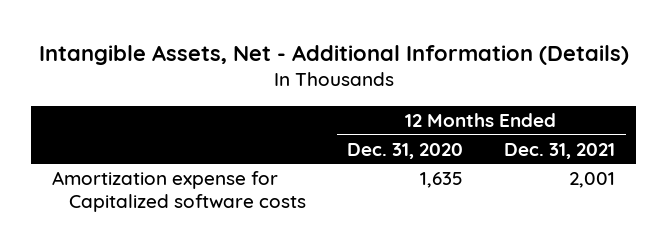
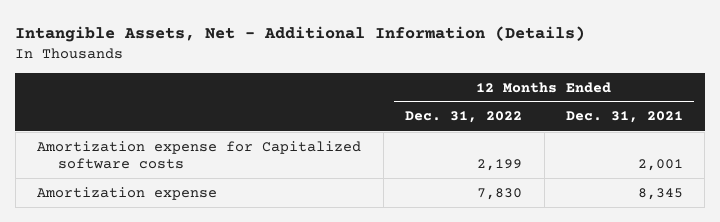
- | 12 Months Ended Dec. 31, 2020 | 12 Months Ended Dec. 31, 2021
+ | 12 Months Ended Dec. 31, 2022 | 12 Months Ended Dec. 31, 2021
+ Amortization expense | 7,830 | 8,345

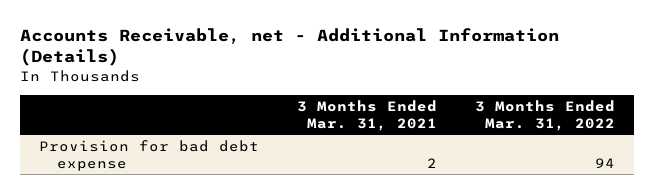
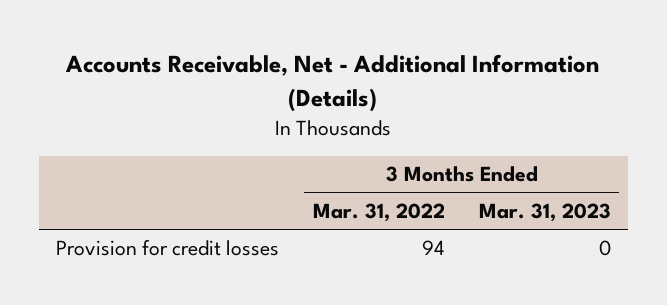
- Accounts Receivable, net - Additional Information (Details)
+ Accounts Receivable, Net - Additional Information (Details)
- | 3 Months Ended Mar. 31, 2021 | 3 Months Ended Mar. 31, 2022
+ | 3 Months Ended Mar. 31, 2022 | 3 Months Ended Mar. 31, 2023
- Provision for bad debt expense | 2 | 94
+ Provision for credit losses | 94 | 0

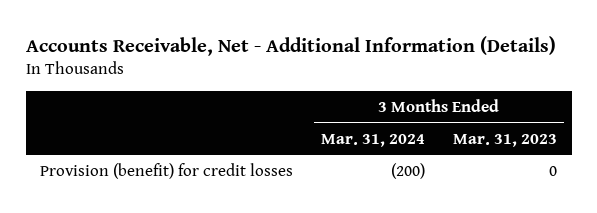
- | 3 Months Ended Mar. 31, 2022 | 3 Months Ended Mar. 31, 2023
+ | 3 Months Ended Mar. 31, 2024 | 3 Months Ended Mar. 31, 2023
- Provision for credit losses | 94 | 0
+ Provision (benefit) for credit losses | (200) | 0

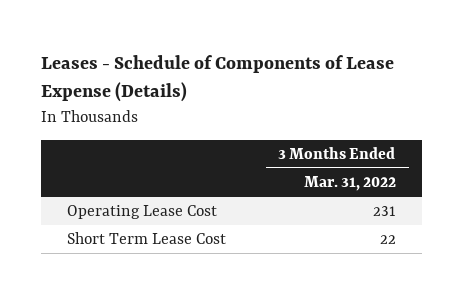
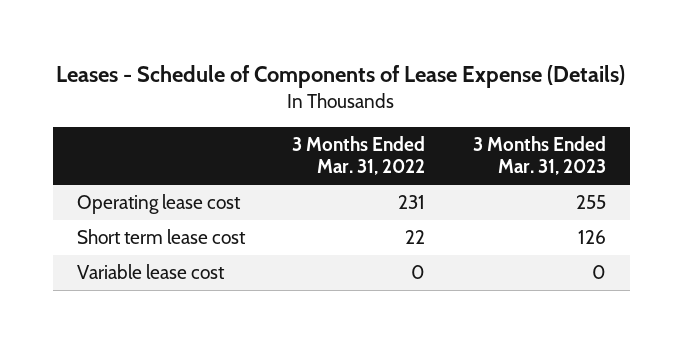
- | 3 Months Ended Mar. 31, 2022
+ | 3 Months Ended Mar. 31, 2022 | 3 Months Ended Mar. 31, 2023
- Operating Lease Cost | 231
- Short Term Lease Cost | 22
+ Operating lease cost | 231 | 255
+ Short term lease cost | 22 | 126
+ Variable lease cost | 0 | 0

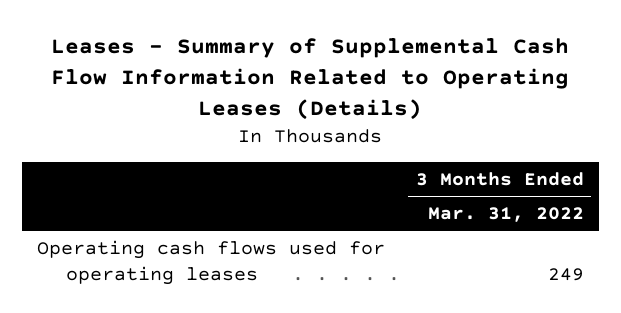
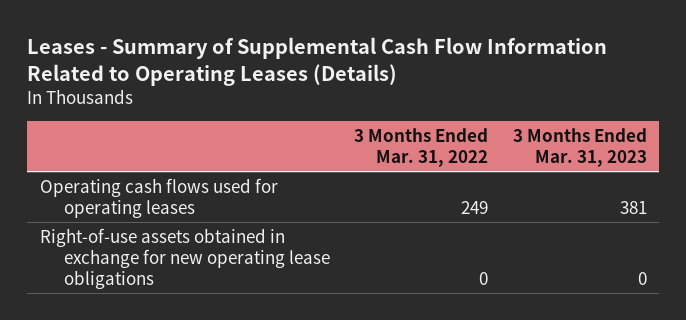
- | 3 Months Ended Mar. 31, 2022
+ | 3 Months Ended Mar. 31, 2022 | 3 Months Ended Mar. 31, 2023
+ Right-of-use assets obtained in exchange for new operating lease obligations | 0 | 0

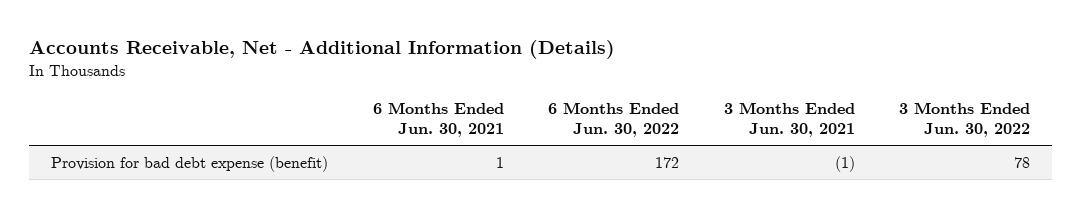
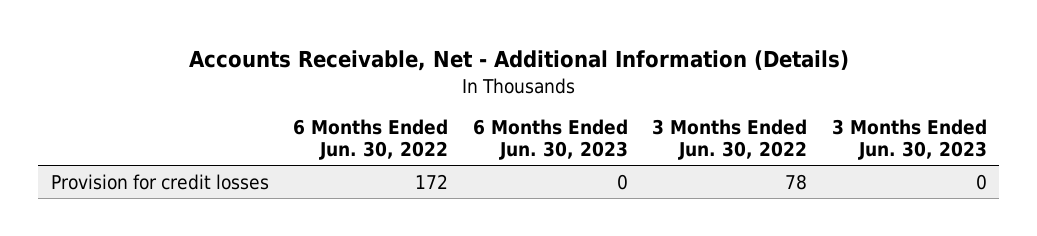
- | 6 Months Ended Jun. 30, 2021 | 6 Months Ended Jun. 30, 2022 | 3 Months Ended Jun. 30, 2021 | 3 Months Ended Jun. 30, 2022
+ | 6 Months Ended Jun. 30, 2022 | 6 Months Ended Jun. 30, 2023 | 3 Months Ended Jun. 30, 2022 | 3 Months Ended Jun. 30, 2023
- Provision for bad debt expense (benefit) | 1 | 172 | (1) | 78
+ Provision for credit losses | 172 | 0 | 78 | 0

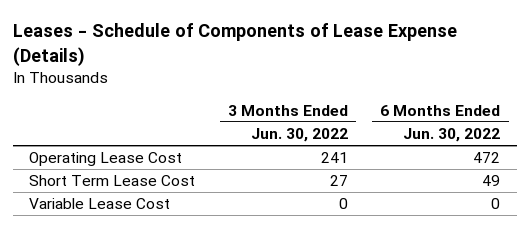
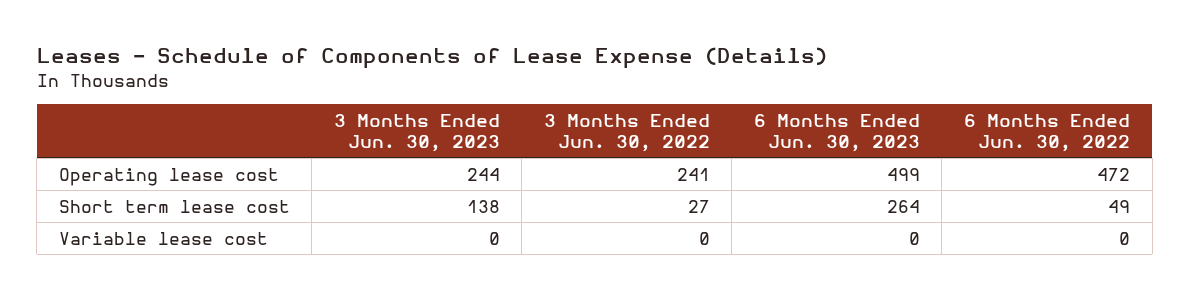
- | 3 Months Ended Jun. 30, 2022 | 6 Months Ended Jun. 30, 2022
+ | 3 Months Ended Jun. 30, 2023 | 3 Months Ended Jun. 30, 2022 | 6 Months Ended Jun. 30, 2023 | 6 Months Ended Jun. 30, 2022
- Operating Lease Cost | 241 | 472
- Short Term Lease Cost | 27 | 49
- Variable Lease Cost | 0 | 0
+ Operating lease cost | 244 | 241 | 499 | 472
+ Short term lease cost | 138 | 27 | 264 | 49
+ Variable lease cost | 0 | 0 | 0 | 0

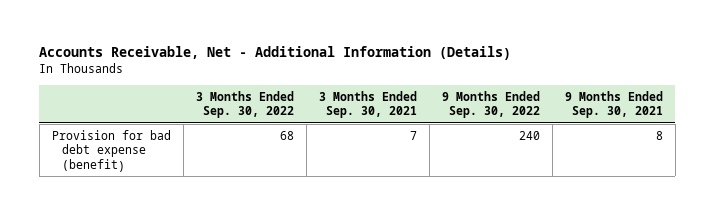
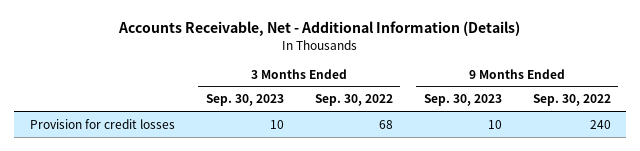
- | 3 Months Ended Sep. 30, 2022 | 3 Months Ended Sep. 30, 2021 | 9 Months Ended Sep. 30, 2022 | 9 Months Ended Sep. 30, 2021
+ | 3 Months Ended Sep. 30, 2023 | 3 Months Ended Sep. 30, 2022 | 9 Months Ended Sep. 30, 2023 | 9 Months Ended Sep. 30, 2022
- Provision for bad debt expense (benefit) | 68 | 7 | 240 | 8
+ Provision for credit losses | 10 | 68 | 10 | 240

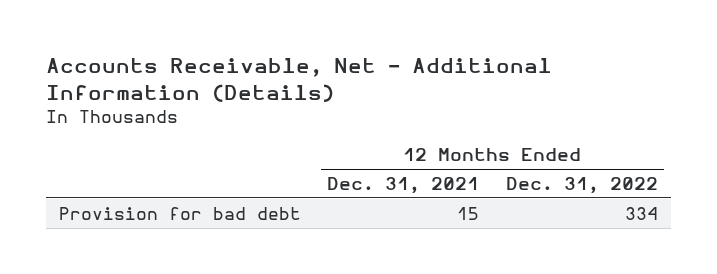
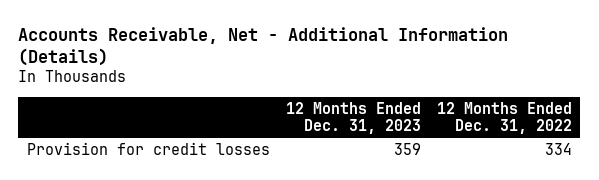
- | 12 Months Ended Dec. 31, 2021 | 12 Months Ended Dec. 31, 2022
+ | 12 Months Ended Dec. 31, 2023 | 12 Months Ended Dec. 31, 2022
- Provision for bad debt | 15 | 334
+ Provision for credit losses | 359 | 334

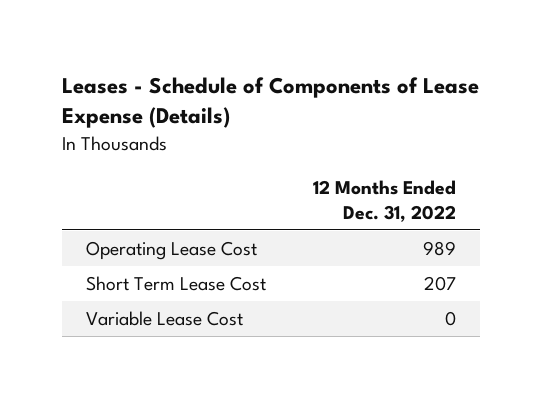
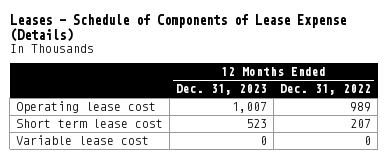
- | 12 Months Ended Dec. 31, 2022
+ | 12 Months Ended Dec. 31, 2023 | 12 Months Ended Dec. 31, 2022
- Operating Lease Cost | 989
- Short Term Lease Cost | 207
- Variable Lease Cost | 0
+ Operating lease cost | 1,007 | 989
+ Short term lease cost | 523 | 207
+ Variable lease cost | 0 | 0

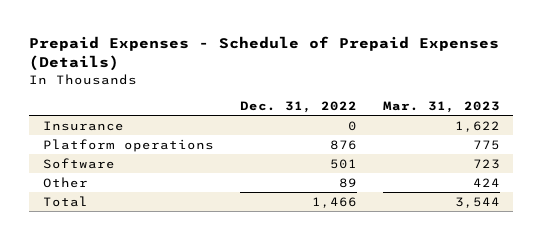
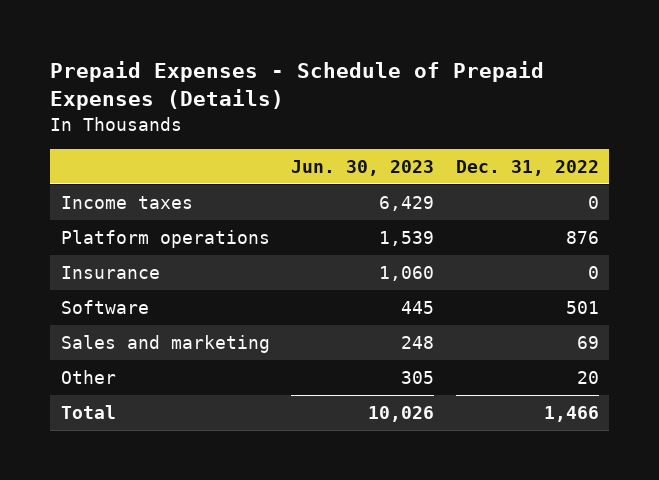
- | Dec. 31, 2022 | Mar. 31, 2023
+ | Jun. 30, 2023 | Dec. 31, 2022
+ Income taxes | 6,429 | 0
moved down: Insurance | 1,060 | 0
- Other | 89 | 424
+ Sales and marketing | 248 | 69
+ Other | 305 | 20

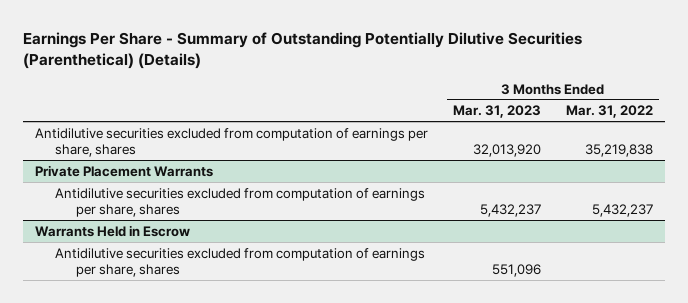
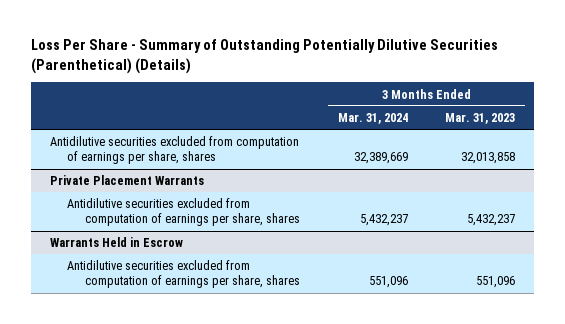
- Earnings Per Share - Summary of Outstanding Potentially Dilutive Securities (Parenthetical) (Details)
+ Loss Per Share - Summary of Outstanding Potentially Dilutive Securities (Parenthetical) (Details)
- | 3 Months Ended Mar. 31, 2023 | 3 Months Ended Mar. 31, 2022
+ | 3 Months Ended Mar. 31, 2024 | 3 Months Ended Mar. 31, 2023
- Antidilutive securities excluded from computation of earnings per share, shares | 32,013,920 | 35,219,838
+ Antidilutive securities excluded from computation of earnings per share, shares | 32,389,669 | 32,013,858

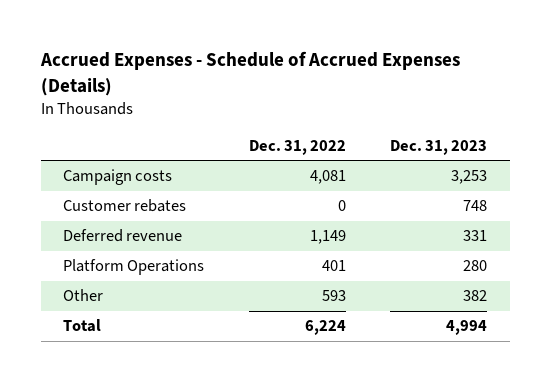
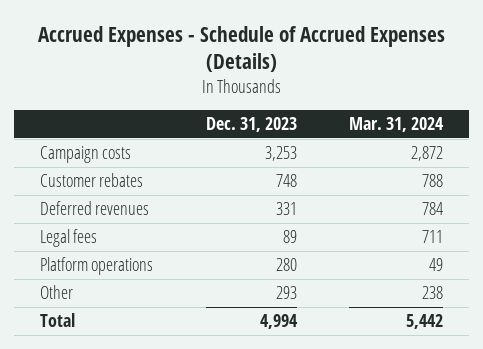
- | Dec. 31, 2022 | Dec. 31, 2023
+ | Dec. 31, 2023 | Mar. 31, 2024
- Deferred revenue | 1,149 | 331
- Platform Operations | 401 | 280
- Other | 593 | 382
+ Deferred revenues | 331 | 784
+ Legal fees | 89 | 711
+ Platform operations | 280 | 49
+ Other | 293 | 238

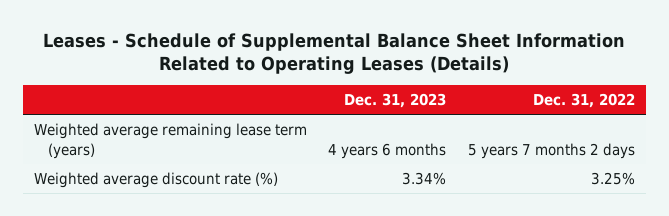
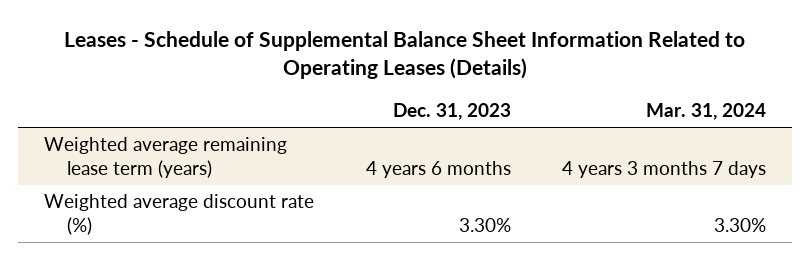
- | Dec. 31, 2023 | Dec. 31, 2022
+ | Dec. 31, 2023 | Mar. 31, 2024
- Weighted average discount rate (%) | 3.34% | 3.25%
+ Weighted average discount rate (%) | 3.30% | 3.30%

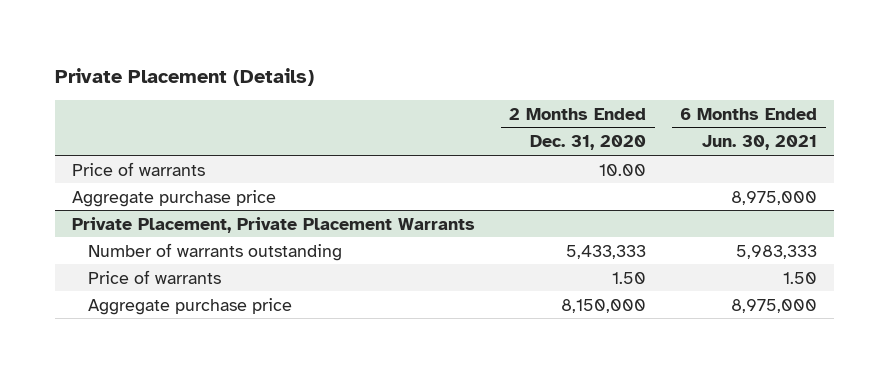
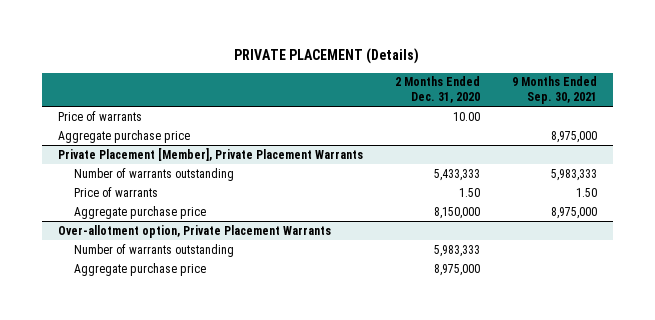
- Private Placement (Details)
+ PRIVATE PLACEMENT (Details)
- | 2 Months Ended Dec. 31, 2020 | 6 Months Ended Jun. 30, 2021
+ | 2 Months Ended Dec. 31, 2020 | 9 Months Ended Sep. 30, 2021
- Private Placement, Private Placement Warrants
+ Private Placement [Member], Private Placement Warrants
+ Over-allotment option, Private Placement Warrants
+ Number of warrants outstanding | 5,983,333 |
+ Aggregate purchase price | 8,975,000 |

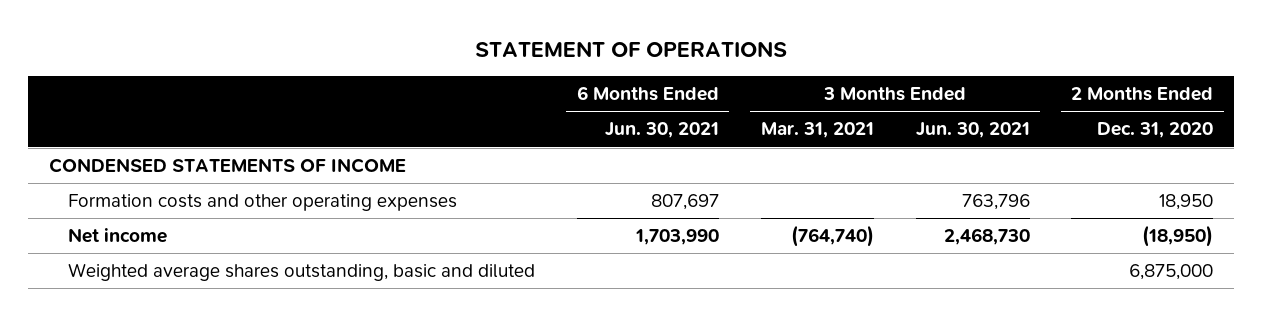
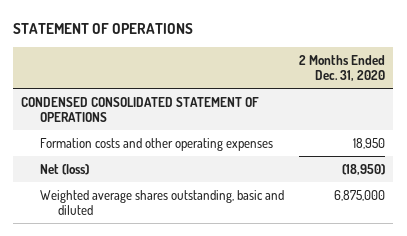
- | 6 Months Ended Jun. 30, 2021 | 3 Months Ended Mar. 31, 2021 | 3 Months Ended Jun. 30, 2021 | 2 Months Ended Dec. 31, 2020
+ | 2 Months Ended Dec. 31, 2020
- CONDENSED STATEMENTS OF INCOME
+ CONDENSED CONSOLIDATED STATEMENT OF OPERATIONS
- Net income | 1,703,990 | (764,740) | 2,468,730 | (18,950)
+ Net (loss) | (18,950)

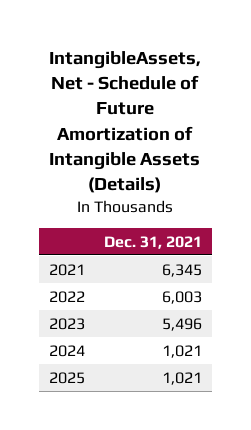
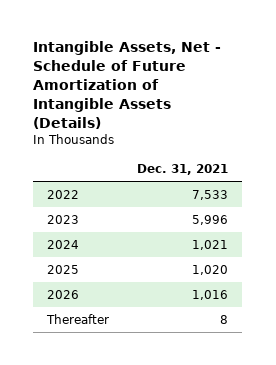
- IntangibleAssets, Net - Schedule of Future Amortization of Intangible Assets (Details)
+ Intangible Assets, Net - Schedule of Future Amortization of Intangible Assets (Details)
- 2021 | 6,345
- 2022 | 6,003
- 2023 | 5,496
+ 2022 | 7,533
+ 2023 | 5,996
- 2025 | 1,021
+ 2025 | 1,020
+ 2026 | 1,016
+ Thereafter | 8

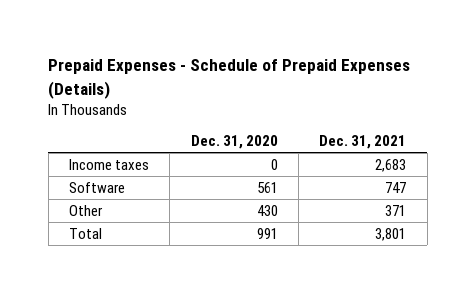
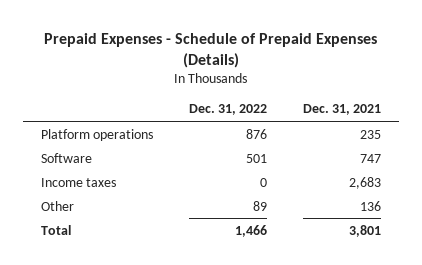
- | Dec. 31, 2020 | Dec. 31, 2021
+ | Dec. 31, 2022 | Dec. 31, 2021
+ Platform operations | 876 | 235
- Other | 430 | 371
moved down: Income taxes | 0 | 2,683
+ Other | 89 | 136

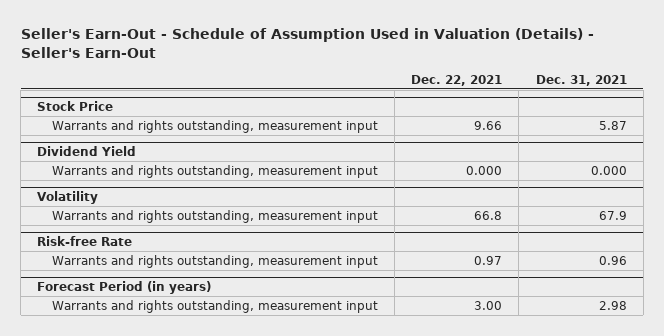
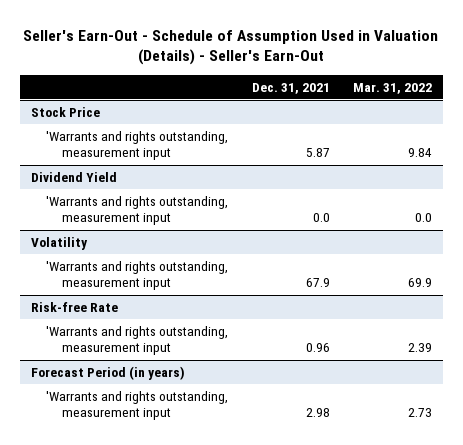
- | Dec. 22, 2021 | Dec. 31, 2021
+ | Dec. 31, 2021 | Mar. 31, 2022
@ Stock Price
- Warrants and rights outstanding, measurement input | 9.66 | 5.87
+ 'Warrants and rights outstanding, measurement input | 5.87 | 9.84
@ Dividend Yield
- Warrants and rights outstanding, measurement input | 0.000 | 0.000
+ 'Warrants and rights outstanding, measurement input | 0.0 | 0.0
@ Volatility
- Warrants and rights outstanding, measurement input | 66.8 | 67.9
+ 'Warrants and rights outstanding, measurement input | 67.9 | 69.9
@ Risk-free Rate
- Warrants and rights outstanding, measurement input | 0.97 | 0.96
+ 'Warrants and rights outstanding, measurement input | 0.96 | 2.39
@ Forecast Period (in years)
- Warrants and rights outstanding, measurement input | 3.00 | 2.98
+ 'Warrants and rights outstanding, measurement input | 2.98 | 2.73

